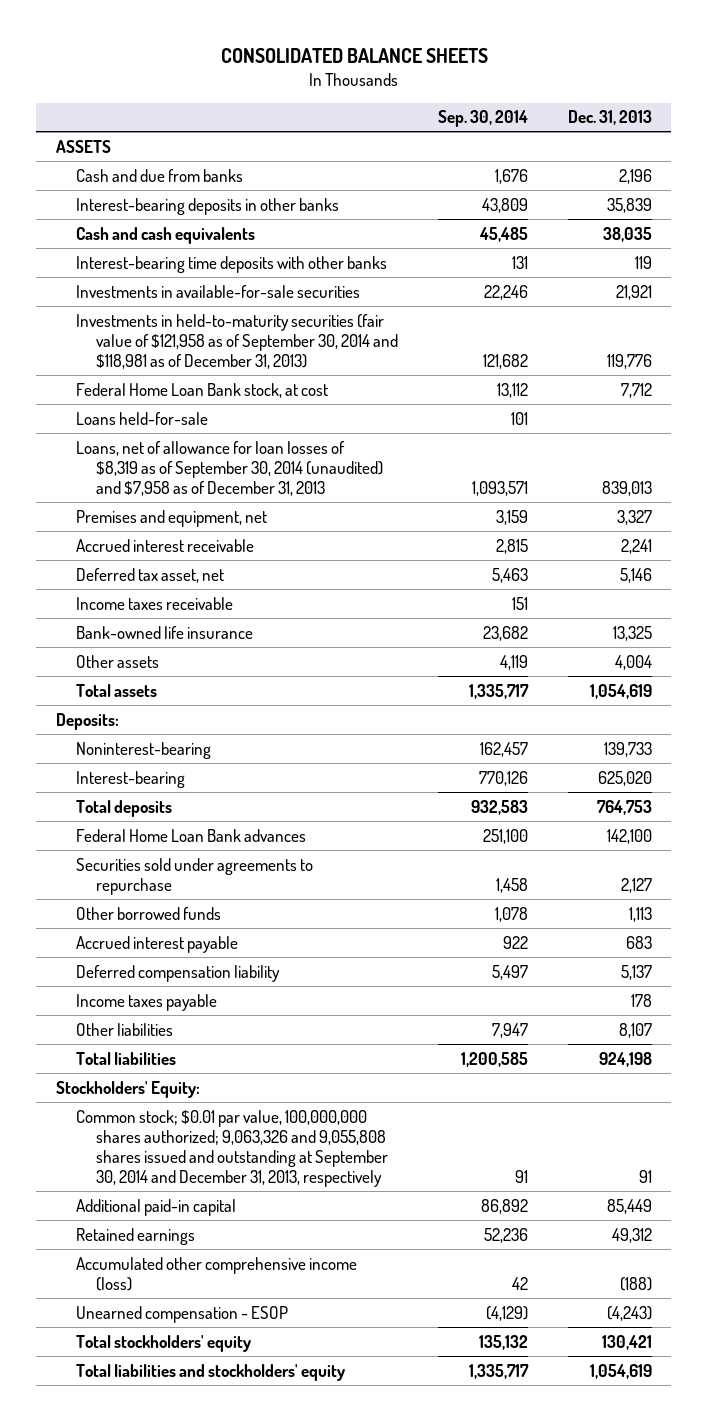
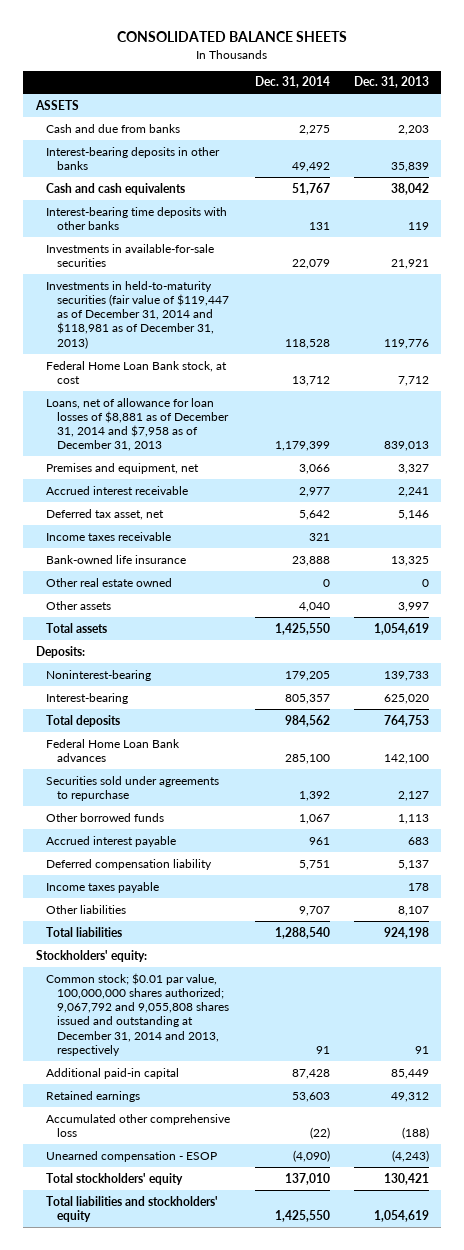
- | Sep. 30, 2014 | Dec. 31, 2013
+ | Dec. 31, 2014 | Dec. 31, 2013
- Cash and due from banks | 1,676 | 2,196
+ Cash and due from banks | 2,275 | 2,203
- Cash and cash equivalents | 45,485 | 38,035
+ Cash and cash equivalents | 51,767 | 38,042
- Investments in held-to-maturity securities (fair value of $121,958 as of September 30, 2014 and $118,981 as of December 31, 2013) | 121,682 | 119,776
+ Investments in held-to-maturity securities (fair value of $119,447 as of December 31, 2014 and $118,981 as of December 31, 2013) | 118,528 | 119,776
- Loans held-for-sale | 101 |
- Loans, net of allowance for loan losses of $8,319 as of September 30, 2014 (unaudited) and $7,958 as of December 31, 2013 | 1,093,571 | 839,013
+ Loans, net of allowance for loan losses of $8,881 as of December 31, 2014 and $7,958 as of December 31, 2013 | 1,179,399 | 839,013
- Other assets | 4,119 | 4,004
+ Other real estate owned | 0 | 0
+ Other assets | 4,040 | 3,997
- Stockholders' Equity:
- Common stock; $0.01 par value, 100,000,000 shares authorized; 9,063,326 and 9,055,808 shares issued and outstanding at September 30, 2014 and December 31, 2013, respectively | 91 | 91
+ Stockholders' equity:
+ Common stock; $0.01 par value, 100,000,000 shares authorized; 9,067,792 and 9,055,808 shares issued and outstanding at December 31, 2014 and 2013, respectively | 91 | 91
- Accumulated other comprehensive income (loss) | 42 | (188)
+ Accumulated other comprehensive loss | (22) | (188)

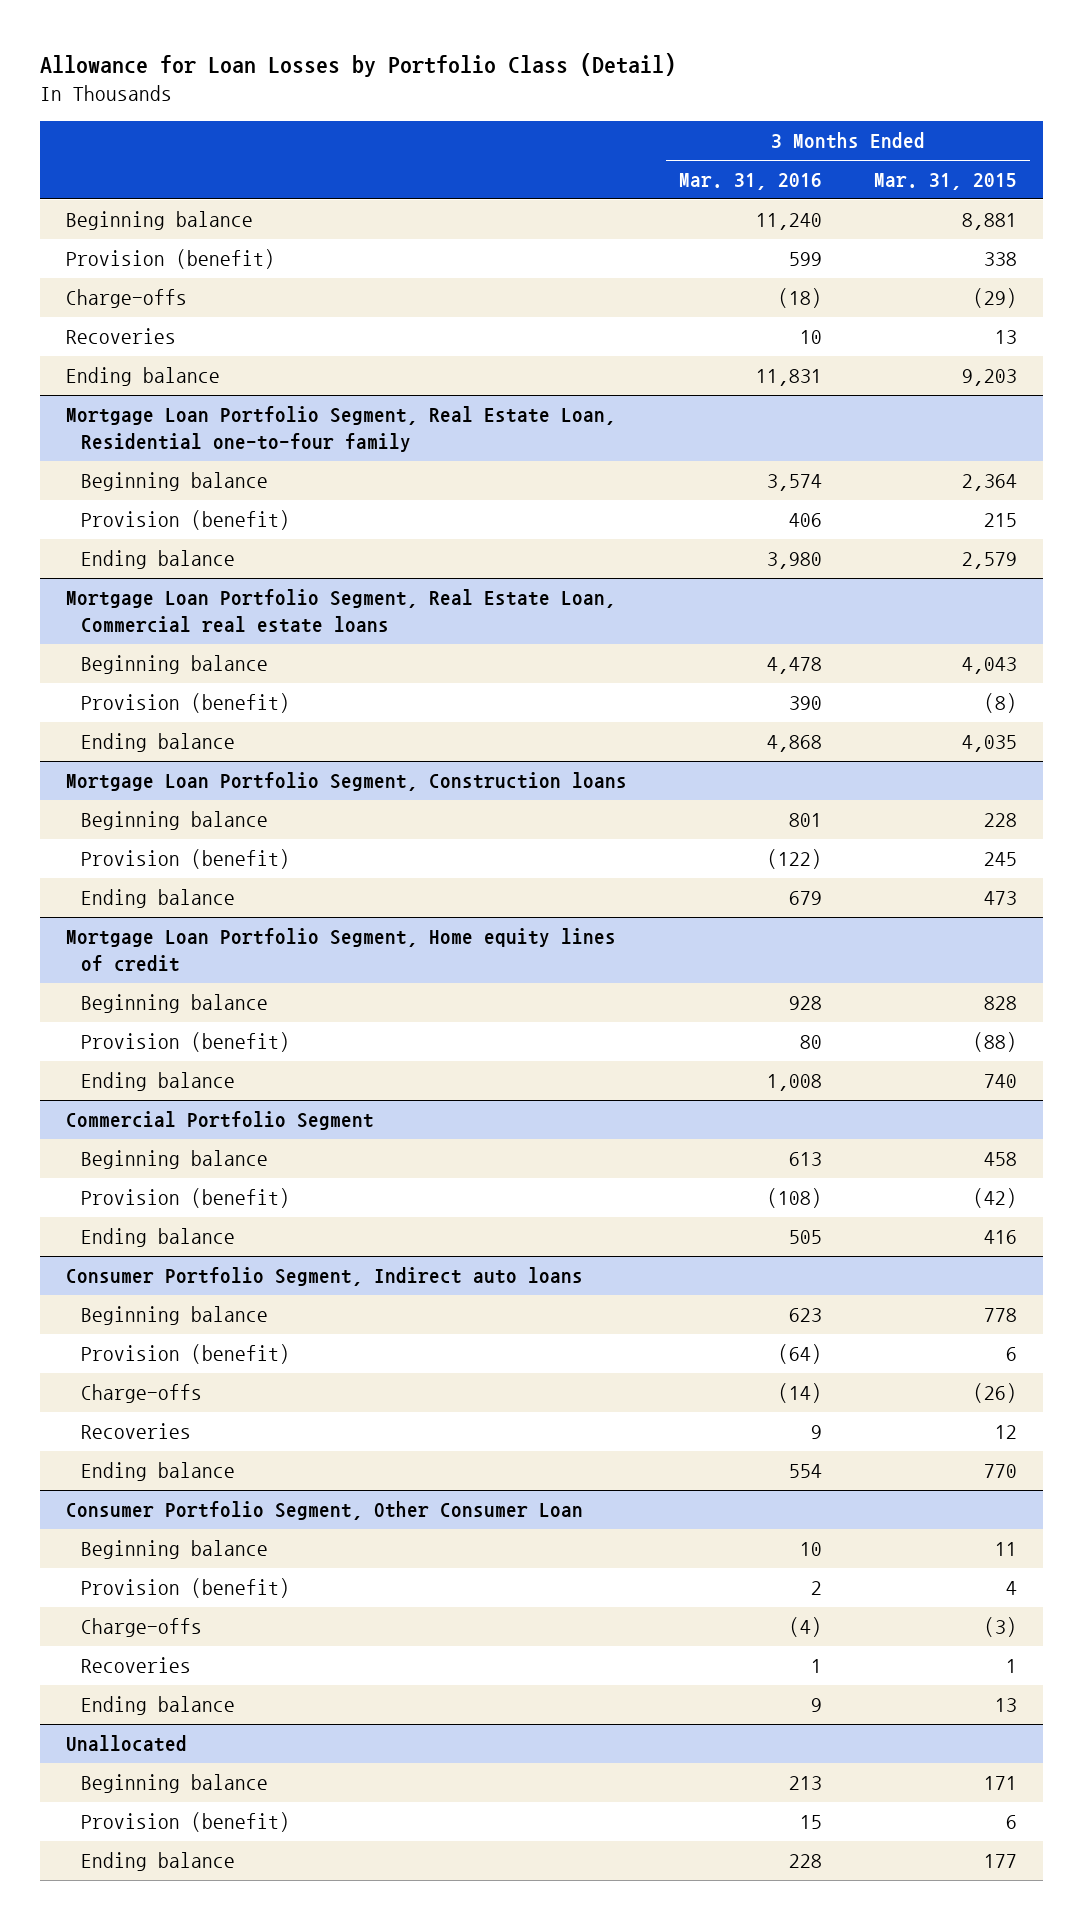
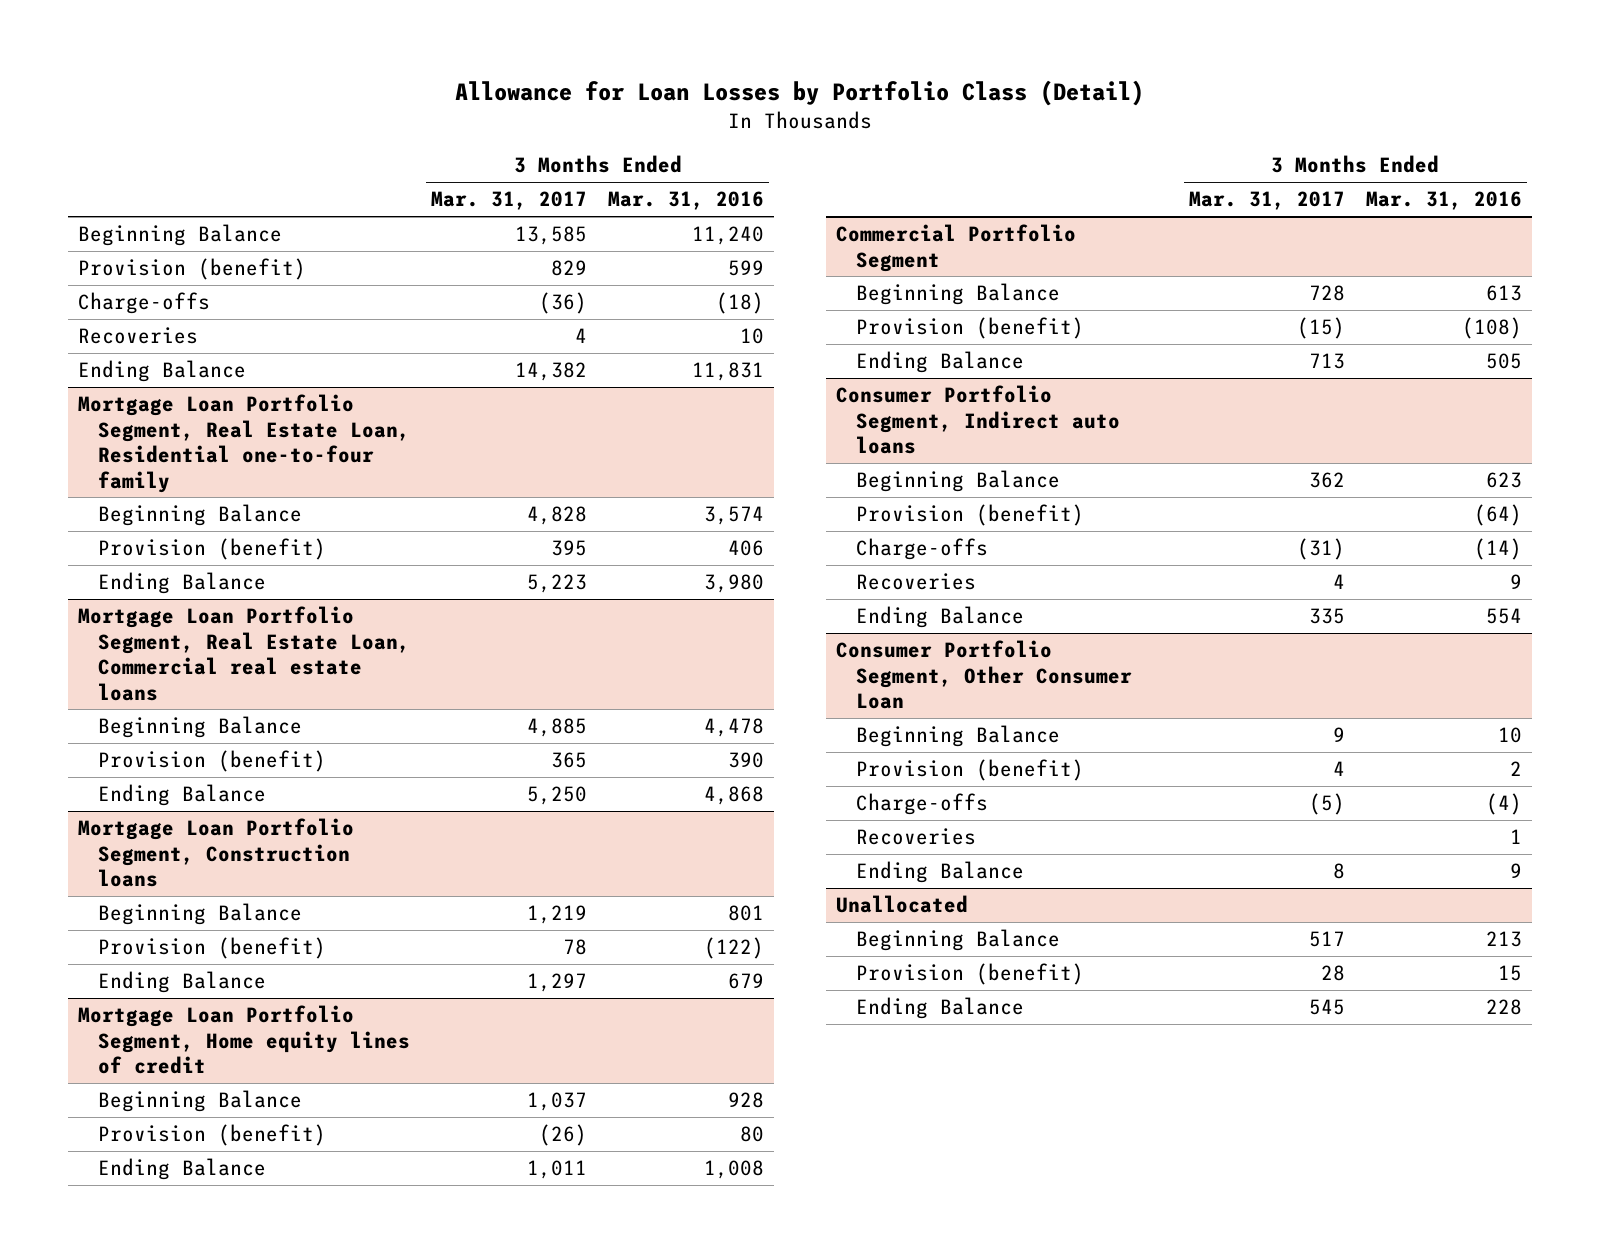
- | 3 Months Ended Mar. 31, 2016 | 3 Months Ended Mar. 31, 2015
+ | 3 Months Ended Mar. 31, 2017 | 3 Months Ended Mar. 31, 2016
- Beginning balance | 11,240 | 8,881
+ Beginning Balance | 13,585 | 11,240
- Ending balance | 11,831 | 9,203
+ Ending Balance | 14,382 | 11,831
@ Mortgage Loan Portfolio Segment, Real Estate Loan, Residential one-to-four family
- Beginning balance | 3,574 | 2,364
+ Beginning Balance | 4,828 | 3,574
- Ending balance | 3,980 | 2,579
+ Ending Balance | 5,223 | 3,980
@ Mortgage Loan Portfolio Segment, Real Estate Loan, Commercial real estate loans
- Beginning balance | 4,478 | 4,043
+ Beginning Balance | 4,885 | 4,478
- Ending balance | 4,868 | 4,035
+ Ending Balance | 5,250 | 4,868
@ Mortgage Loan Portfolio Segment, Construction loans
- Beginning balance | 801 | 228
+ Beginning Balance | 1,219 | 801
- Ending balance | 679 | 473
+ Ending Balance | 1,297 | 679
@ Mortgage Loan Portfolio Segment, Home equity lines of credit
- Beginning balance | 928 | 828
+ Beginning Balance | 1,037 | 928
- Ending balance | 1,008 | 740
+ Ending Balance | 1,011 | 1,008
@ Commercial Portfolio Segment
- Beginning balance | 613 | 458
+ Beginning Balance | 728 | 613
- Ending balance | 505 | 416
+ Ending Balance | 713 | 505
@ Consumer Portfolio Segment, Indirect auto loans
- Beginning balance | 623 | 778
+ Beginning Balance | 362 | 623
- Ending balance | 554 | 770
+ Ending Balance | 335 | 554
@ Consumer Portfolio Segment, Other Consumer Loan
- Beginning balance | 10 | 11
+ Beginning Balance | 9 | 10
- Ending balance | 9 | 13
+ Ending Balance | 8 | 9
@ Unallocated
- Beginning balance | 213 | 171
+ Beginning Balance | 517 | 213
- Ending balance | 228 | 177
+ Ending Balance | 545 | 228

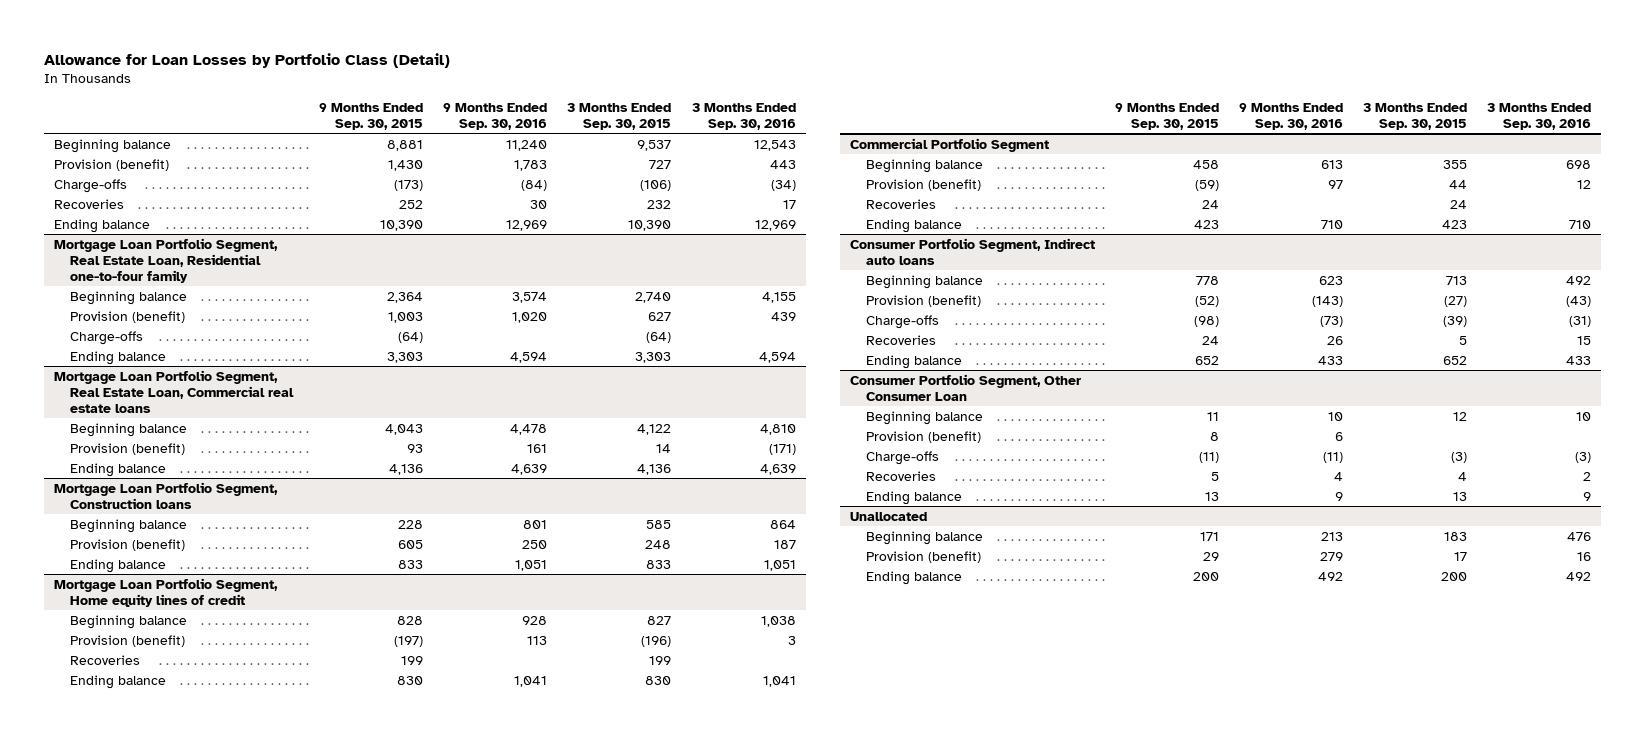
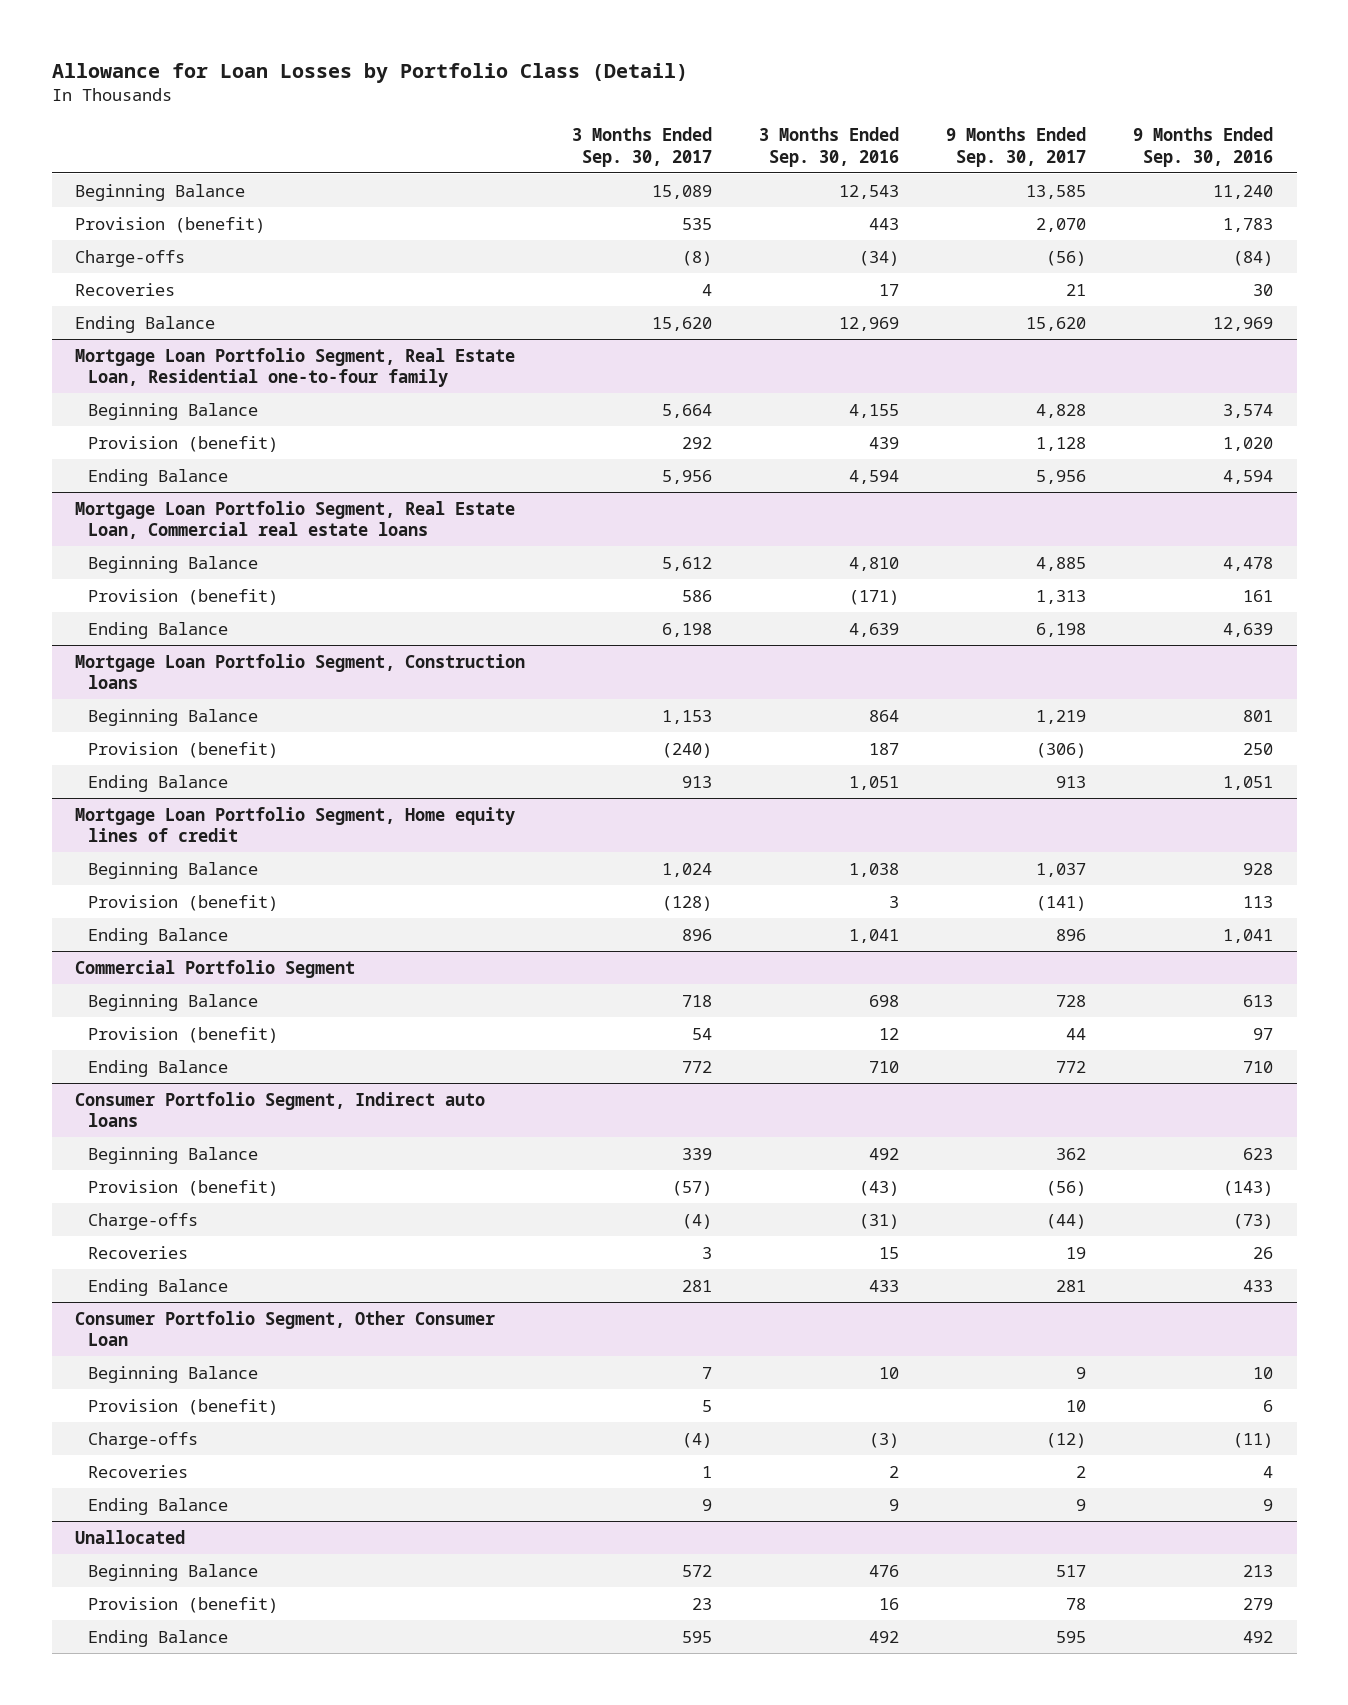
- | 9 Months Ended Sep. 30, 2015 | 9 Months Ended Sep. 30, 2016 | 3 Months Ended Sep. 30, 2015 | 3 Months Ended Sep. 30, 2016
+ | 3 Months Ended Sep. 30, 2017 | 3 Months Ended Sep. 30, 2016 | 9 Months Ended Sep. 30, 2017 | 9 Months Ended Sep. 30, 2016
- Beginning balance | 8,881 | 11,240 | 9,537 | 12,543
+ Beginning Balance | 15,089 | 12,543 | 13,585 | 11,240
- Ending balance | 10,390 | 12,969 | 10,390 | 12,969
+ Ending Balance | 15,620 | 12,969 | 15,620 | 12,969
@ Mortgage Loan Portfolio Segment, Real Estate Loan, Residential one-to-four family
- Beginning balance | 2,364 | 3,574 | 2,740 | 4,155
+ Beginning Balance | 5,664 | 4,155 | 4,828 | 3,574
- Charge-offs | (64) | | (64) |
- Ending balance | 3,303 | 4,594 | 3,303 | 4,594
+ Ending Balance | 5,956 | 4,594 | 5,956 | 4,594
@ Mortgage Loan Portfolio Segment, Real Estate Loan, Commercial real estate loans
- Beginning balance | 4,043 | 4,478 | 4,122 | 4,810
+ Beginning Balance | 5,612 | 4,810 | 4,885 | 4,478
- Ending balance | 4,136 | 4,639 | 4,136 | 4,639
+ Ending Balance | 6,198 | 4,639 | 6,198 | 4,639
@ Mortgage Loan Portfolio Segment, Construction loans
- Beginning balance | 228 | 801 | 585 | 864
+ Beginning Balance | 1,153 | 864 | 1,219 | 801
- Ending balance | 833 | 1,051 | 833 | 1,051
+ Ending Balance | 913 | 1,051 | 913 | 1,051
@ Mortgage Loan Portfolio Segment, Home equity lines of credit
- Beginning balance | 828 | 928 | 827 | 1,038
+ Beginning Balance | 1,024 | 1,038 | 1,037 | 928
- Recoveries | 199 | | 199 |
- Ending balance | 830 | 1,041 | 830 | 1,041
+ Ending Balance | 896 | 1,041 | 896 | 1,041
@ Commercial Portfolio Segment
- Beginning balance | 458 | 613 | 355 | 698
+ Beginning Balance | 718 | 698 | 728 | 613
- Recoveries | 24 | | 24 |
- Ending balance | 423 | 710 | 423 | 710
+ Ending Balance | 772 | 710 | 772 | 710
@ Consumer Portfolio Segment, Indirect auto loans
- Beginning balance | 778 | 623 | 713 | 492
+ Beginning Balance | 339 | 492 | 362 | 623
- Ending balance | 652 | 433 | 652 | 433
+ Ending Balance | 281 | 433 | 281 | 433
@ Consumer Portfolio Segment, Other Consumer Loan
- Beginning balance | 11 | 10 | 12 | 10
+ Beginning Balance | 7 | 10 | 9 | 10
- Ending balance | 13 | 9 | 13 | 9
+ Ending Balance | 9 | 9 | 9 | 9
@ Unallocated
- Beginning balance | 171 | 213 | 183 | 476
+ Beginning Balance | 572 | 476 | 517 | 213
- Ending balance | 200 | 492 | 200 | 492
+ Ending Balance | 595 | 492 | 595 | 492

